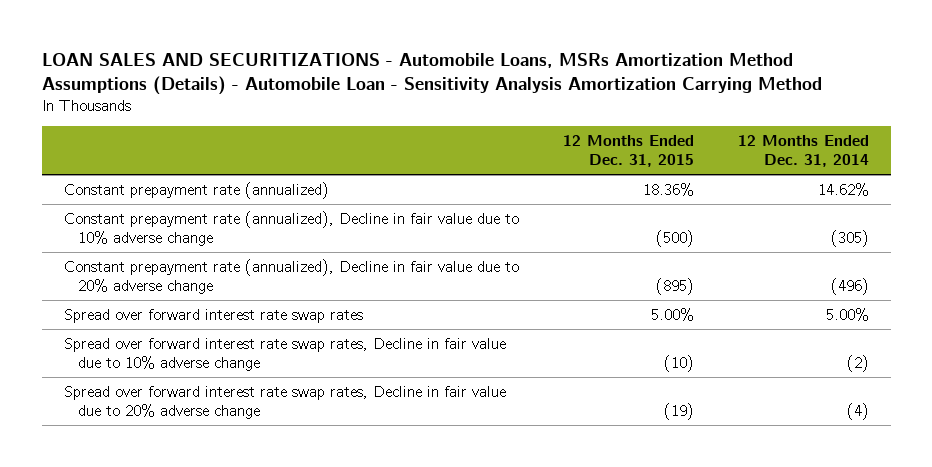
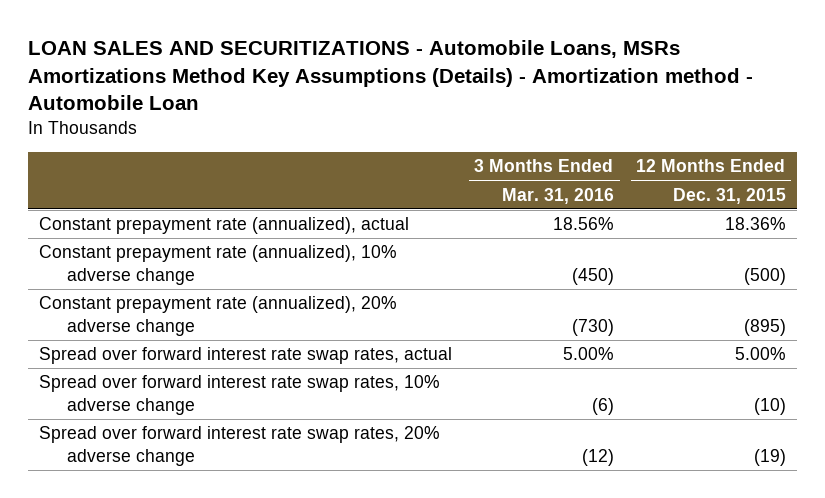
- LOAN SALES AND SECURITIZATIONS - Automobile Loans, MSRs Amortization Method Assumptions (Details) - Automobile Loan - Sensitivity Analysis Amortization Carrying Method
+ LOAN SALES AND SECURITIZATIONS - Automobile Loans, MSRs Amortizations Method Key Assumptions (Details) - Amortization method - Automobile Loan
- | 12 Months Ended Dec. 31, 2015 | 12 Months Ended Dec. 31, 2014
+ | 3 Months Ended Mar. 31, 2016 | 12 Months Ended Dec. 31, 2015
- Constant prepayment rate (annualized) | 18.36% | 14.62%
- Constant prepayment rate (annualized), Decline in fair value due to 10% adverse change | (500) | (305)
- Constant prepayment rate (annualized), Decline in fair value due to 20% adverse change | (895) | (496)
- Spread over forward interest rate swap rates | 5.00% | 5.00%
- Spread over forward interest rate swap rates, Decline in fair value due to 10% adverse change | (10) | (2)
- Spread over forward interest rate swap rates, Decline in fair value due to 20% adverse change | (19) | (4)
+ Constant prepayment rate (annualized), actual | 18.56% | 18.36%
+ Constant prepayment rate (annualized), 10% adverse change | (450) | (500)
+ Constant prepayment rate (annualized), 20% adverse change | (730) | (895)
+ Spread over forward interest rate swap rates, actual | 5.00% | 5.00%
+ Spread over forward interest rate swap rates, 10% adverse change | (6) | (10)
+ Spread over forward interest rate swap rates, 20% adverse change | (12) | (19)

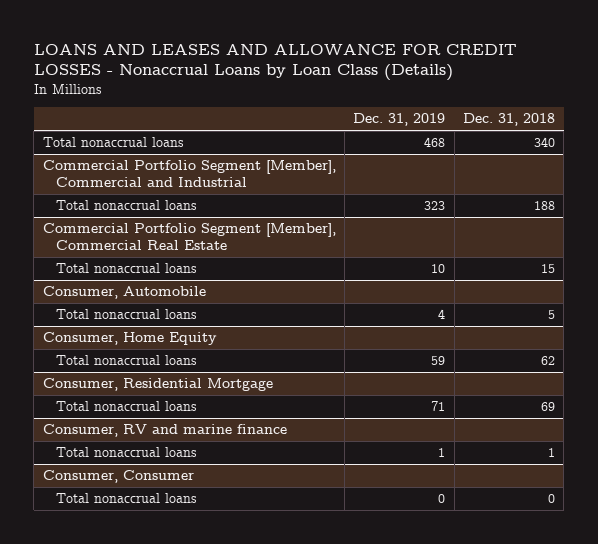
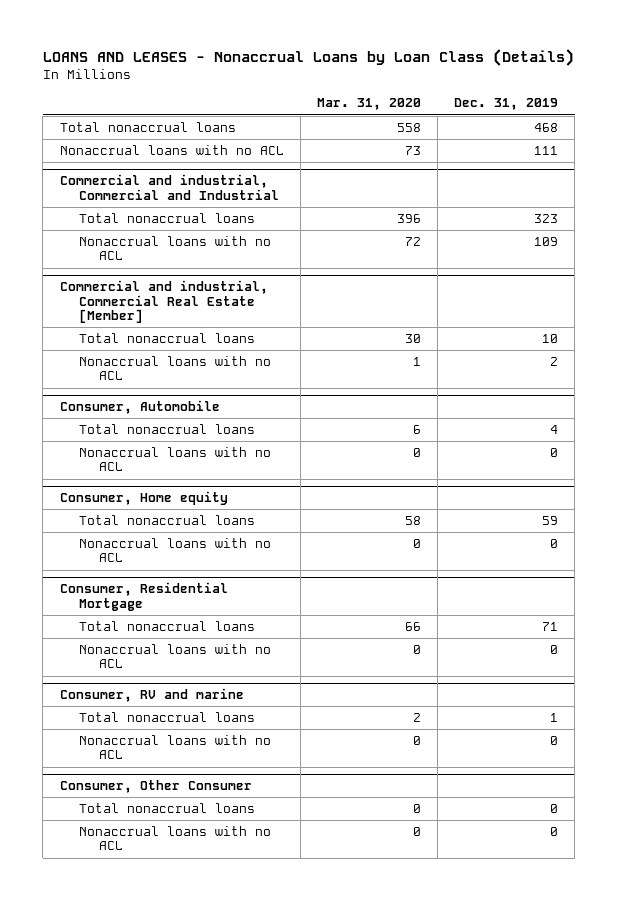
- LOANS AND LEASES AND ALLOWANCE FOR CREDIT LOSSES - Nonaccrual Loans by Loan Class (Details)
+ LOANS AND LEASES - Nonaccrual Loans by Loan Class (Details)
- | Dec. 31, 2019 | Dec. 31, 2018
+ | Mar. 31, 2020 | Dec. 31, 2019
- Commercial Portfolio Segment [Member], Commercial and Industrial
+ Nonaccrual loans with no ACL | 73 | 111
+ Commercial and industrial, Commercial and Industrial
- Commercial Portfolio Segment [Member], Commercial Real Estate
+ Nonaccrual loans with no ACL | 72 | 109
+ Commercial and industrial, Commercial Real Estate [Member]
+ Nonaccrual loans with no ACL | 1 | 2
- Consumer, Home Equity
@ Consumer, Automobile
+ Nonaccrual loans with no ACL | 0 | 0
+ Consumer, Home equity
+ Nonaccrual loans with no ACL | 0 | 0
- Consumer, RV and marine finance
@ Consumer, Residential Mortgage
+ Nonaccrual loans with no ACL | 0 | 0
+ Consumer, RV and marine
- Consumer, Consumer
+ Nonaccrual loans with no ACL | 0 | 0
+ Consumer, Other Consumer
+ Nonaccrual loans with no ACL | 0 | 0

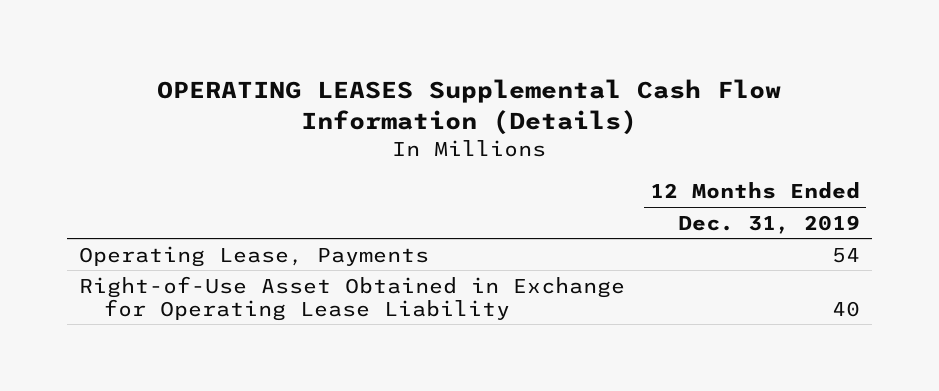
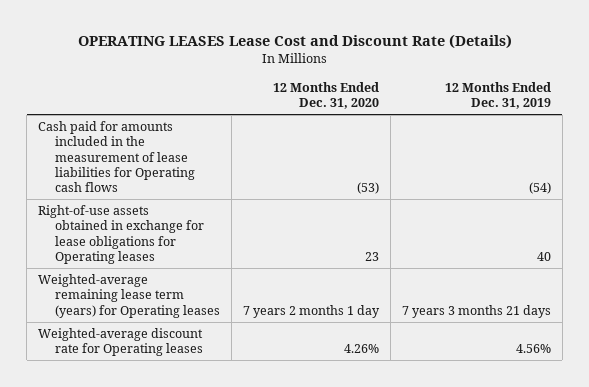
- OPERATING LEASES Supplemental Cash Flow Information (Details)
+ OPERATING LEASES Lease Cost and Discount Rate (Details)
- | 12 Months Ended Dec. 31, 2019
+ | 12 Months Ended Dec. 31, 2020 | 12 Months Ended Dec. 31, 2019
- Operating Lease, Payments | 54
- Right-of-Use Asset Obtained in Exchange for Operating Lease Liability | 40
+ Cash paid for amounts included in the measurement of lease liabilities for Operating cash flows | (53) | (54)
+ Right-of-use assets obtained in exchange for lease obligations for Operating leases | 23 | 40
+ Weighted-average remaining lease term (years) for Operating leases | 7 years 2 months 1 day | 7 years 3 months 21 days
+ Weighted-average discount rate for Operating leases | 4.26% | 4.56%

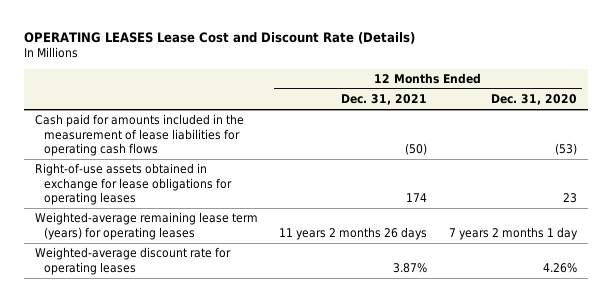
- | 12 Months Ended Dec. 31, 2020 | 12 Months Ended Dec. 31, 2019
+ | 12 Months Ended Dec. 31, 2021 | 12 Months Ended Dec. 31, 2020
- Cash paid for amounts included in the measurement of lease liabilities for Operating cash flows | (53) | (54)
- Right-of-use assets obtained in exchange for lease obligations for Operating leases | 23 | 40
- Weighted-average remaining lease term (years) for Operating leases | 7 years 2 months 1 day | 7 years 3 months 21 days
- Weighted-average discount rate for Operating leases | 4.26% | 4.56%
+ Cash paid for amounts included in the measurement of lease liabilities for operating cash flows | (50) | (53)
+ Right-of-use assets obtained in exchange for lease obligations for operating leases | 174 | 23
+ Weighted-average remaining lease term (years) for operating leases | 11 years 2 months 26 days | 7 years 2 months 1 day
+ Weighted-average discount rate for operating leases | 3.87% | 4.26%

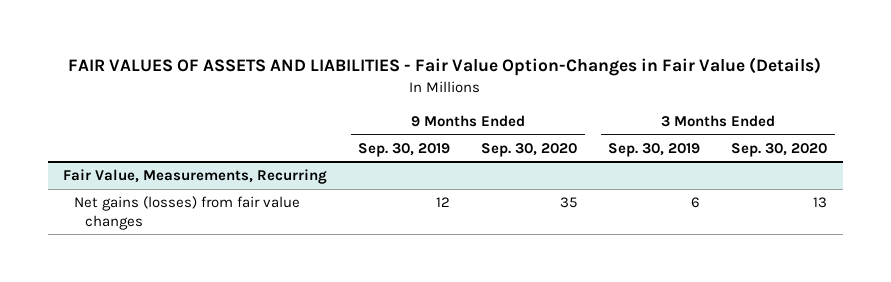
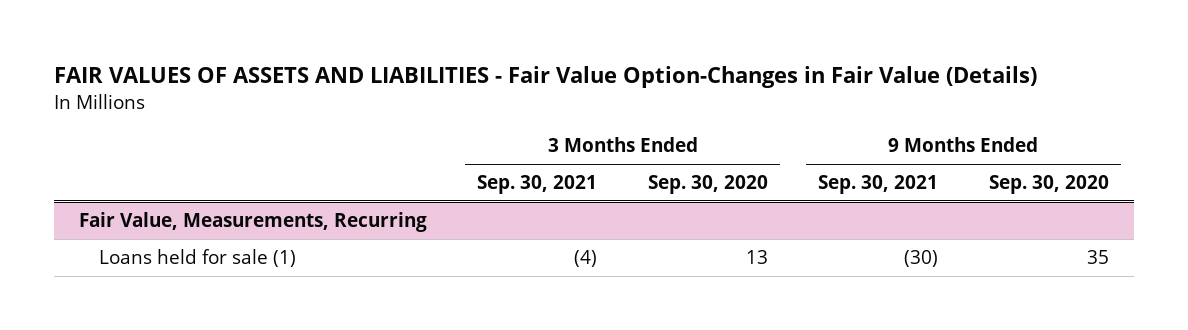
- | 9 Months Ended Sep. 30, 2019 | 9 Months Ended Sep. 30, 2020 | 3 Months Ended Sep. 30, 2019 | 3 Months Ended Sep. 30, 2020
+ | 3 Months Ended Sep. 30, 2021 | 3 Months Ended Sep. 30, 2020 | 9 Months Ended Sep. 30, 2021 | 9 Months Ended Sep. 30, 2020
@ Fair Value, Measurements, Recurring
- Net gains (losses) from fair value changes | 12 | 35 | 6 | 13
+ Loans held for sale (1) | (4) | 13 | (30) | 35

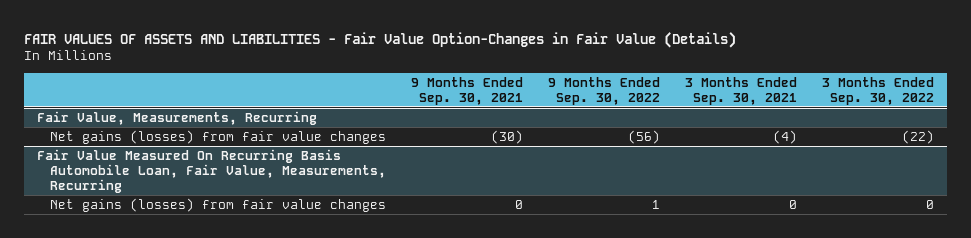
- | 3 Months Ended Sep. 30, 2021 | 3 Months Ended Sep. 30, 2020 | 9 Months Ended Sep. 30, 2021 | 9 Months Ended Sep. 30, 2020
+ | 9 Months Ended Sep. 30, 2021 | 9 Months Ended Sep. 30, 2022 | 3 Months Ended Sep. 30, 2021 | 3 Months Ended Sep. 30, 2022
@ Fair Value, Measurements, Recurring
- Loans held for sale (1) | (4) | 13 | (30) | 35
+ Net gains (losses) from fair value changes | (30) | (56) | (4) | (22)
+ Fair Value Measured On Recurring Basis Automobile Loan, Fair Value, Measurements, Recurring
+ Net gains (losses) from fair value changes | 0 | 1 | 0 | 0

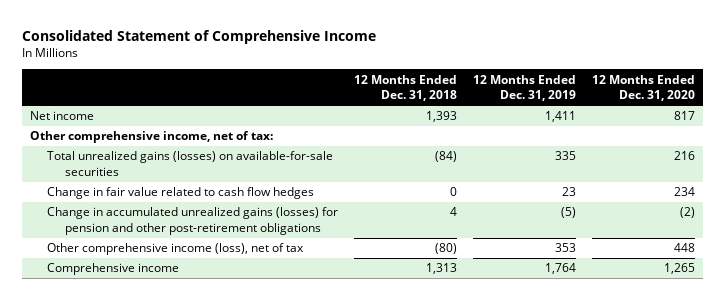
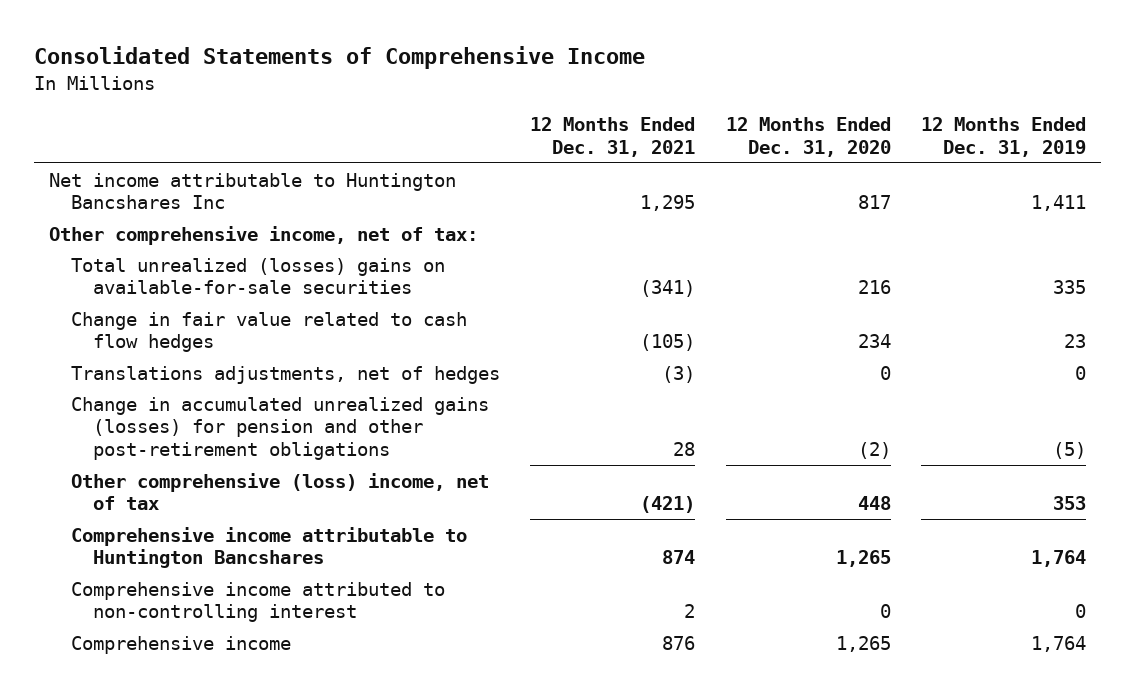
- Consolidated Statement of Comprehensive Income
+ Consolidated Statements of Comprehensive Income
- | 12 Months Ended Dec. 31, 2018 | 12 Months Ended Dec. 31, 2019 | 12 Months Ended Dec. 31, 2020
+ | 12 Months Ended Dec. 31, 2021 | 12 Months Ended Dec. 31, 2020 | 12 Months Ended Dec. 31, 2019
- Net income | 1,393 | 1,411 | 817
+ Net income attributable to Huntington Bancshares Inc | 1,295 | 817 | 1,411
- Total unrealized gains (losses) on available-for-sale securities | (84) | 335 | 216
+ Total unrealized (losses) gains on available-for-sale securities | (341) | 216 | 335
+ Translations adjustments, net of hedges | (3) | 0 | 0
- Other comprehensive income (loss), net of tax | (80) | 353 | 448
+ Other comprehensive (loss) income, net of tax | (421) | 448 | 353
+ Comprehensive income attributable to Huntington Bancshares | 874 | 1,265 | 1,764
+ Comprehensive income attributed to non-controlling interest | 2 | 0 | 0

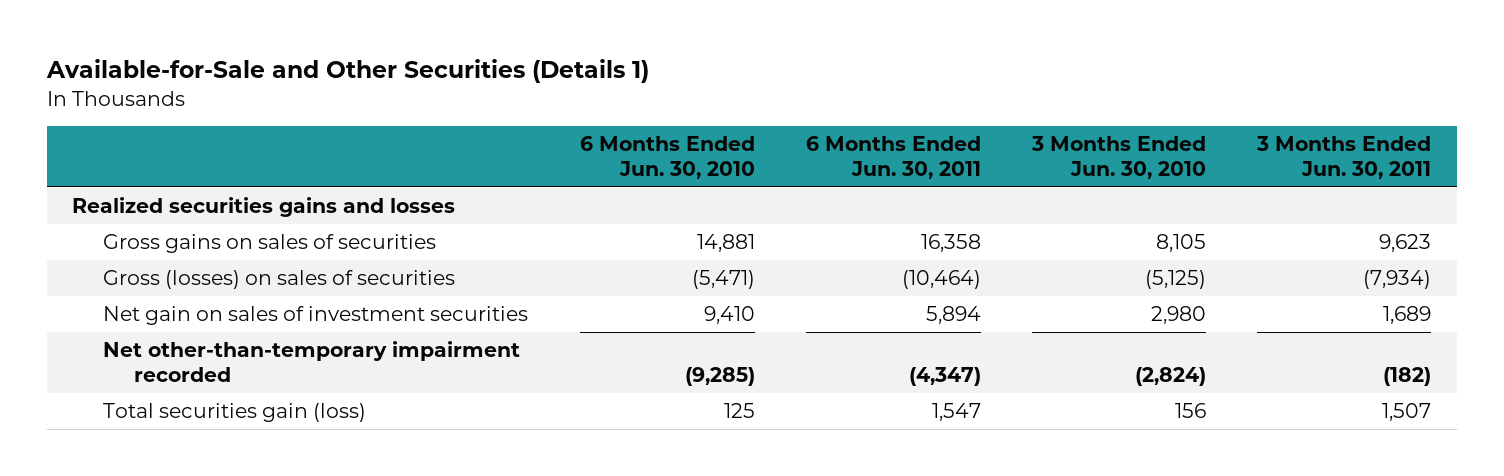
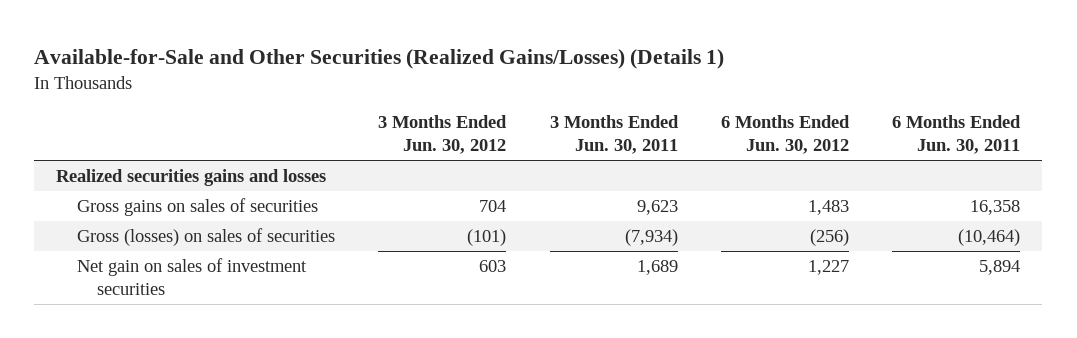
- Available-for-Sale and Other Securities (Details 1)
+ Available-for-Sale and Other Securities (Realized Gains/Losses) (Details 1)
- | 6 Months Ended Jun. 30, 2010 | 6 Months Ended Jun. 30, 2011 | 3 Months Ended Jun. 30, 2010 | 3 Months Ended Jun. 30, 2011
+ | 3 Months Ended Jun. 30, 2012 | 3 Months Ended Jun. 30, 2011 | 6 Months Ended Jun. 30, 2012 | 6 Months Ended Jun. 30, 2011
- Net other-than-temporary impairment recorded | (9,285) | (4,347) | (2,824) | (182)
- Total securities gain (loss) | 125 | 1,547 | 156 | 1,507

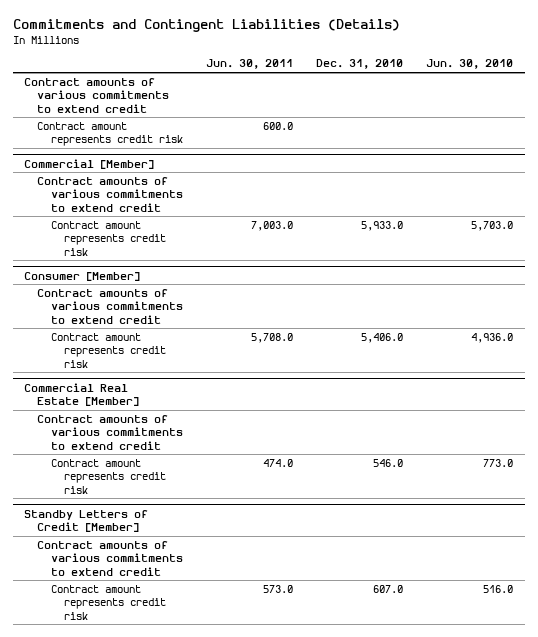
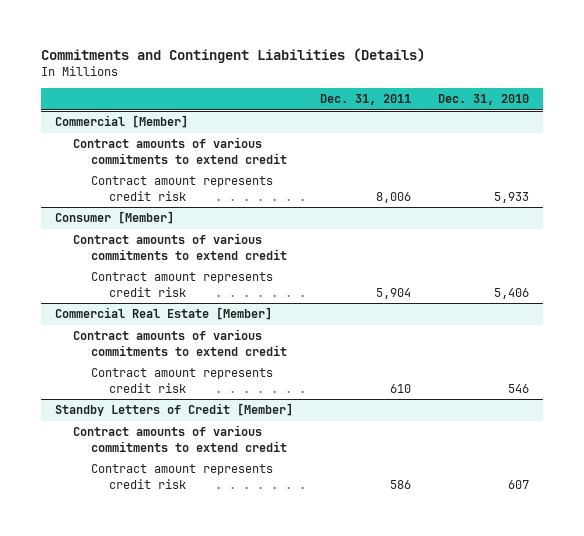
- | Jun. 30, 2011 | Dec. 31, 2010 | Jun. 30, 2010
+ | Dec. 31, 2011 | Dec. 31, 2010
- Contract amounts of various commitments to extend credit
- Contract amount represents credit risk | 600.0 | |
@ Commercial [Member]
- Contract amount represents credit risk | 7,003.0 | 5,933.0 | 5,703.0
+ Contract amount represents credit risk | 8,006 | 5,933
@ Consumer [Member]
- Contract amount represents credit risk | 5,708.0 | 5,406.0 | 4,936.0
+ Contract amount represents credit risk | 5,904 | 5,406
@ Commercial Real Estate [Member]
- Contract amount represents credit risk | 474.0 | 546.0 | 773.0
+ Contract amount represents credit risk | 610 | 546
@ Standby Letters of Credit [Member]
- Contract amount represents credit risk | 573.0 | 607.0 | 516.0
+ Contract amount represents credit risk | 586 | 607

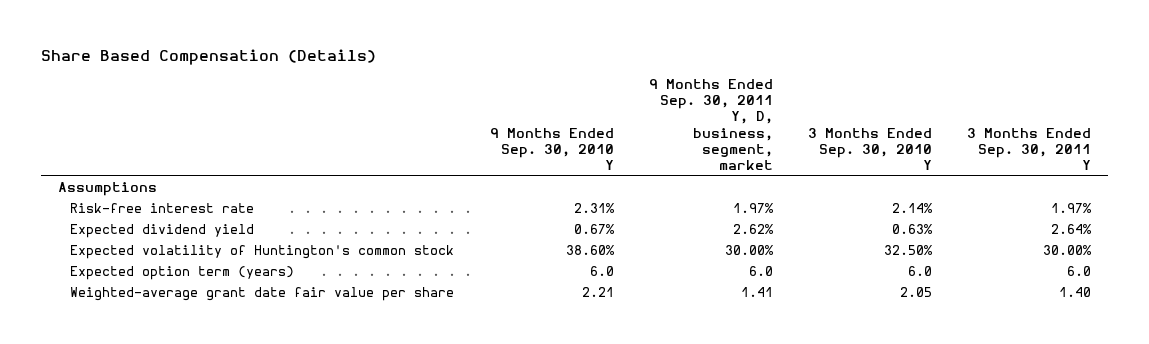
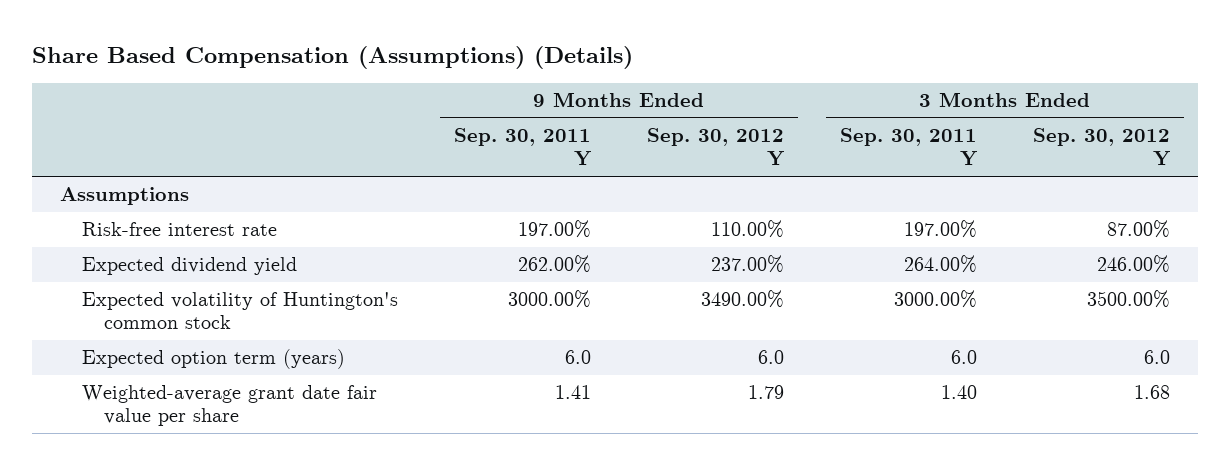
- Share Based Compensation (Details)
+ Share Based Compensation (Assumptions) (Details)
- | 9 Months Ended Sep. 30, 2010 Y | 9 Months Ended Sep. 30, 2011 Y, D, business, segment, market | 3 Months Ended Sep. 30, 2010 Y | 3 Months Ended Sep. 30, 2011 Y
+ | 9 Months Ended Sep. 30, 2011 Y | 9 Months Ended Sep. 30, 2012 Y | 3 Months Ended Sep. 30, 2011 Y | 3 Months Ended Sep. 30, 2012 Y
- Risk-free interest rate | 2.31% | 1.97% | 2.14% | 1.97%
- Expected dividend yield | 0.67% | 2.62% | 0.63% | 2.64%
- Expected volatility of Huntington's common stock | 38.60% | 30.00% | 32.50% | 30.00%
+ Risk-free interest rate | 197.00% | 110.00% | 197.00% | 87.00%
+ Expected dividend yield | 262.00% | 237.00% | 264.00% | 246.00%
+ Expected volatility of Huntington's common stock | 3000.00% | 3490.00% | 3000.00% | 3500.00%

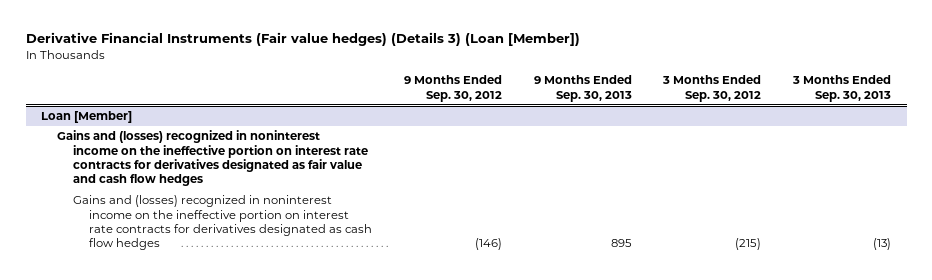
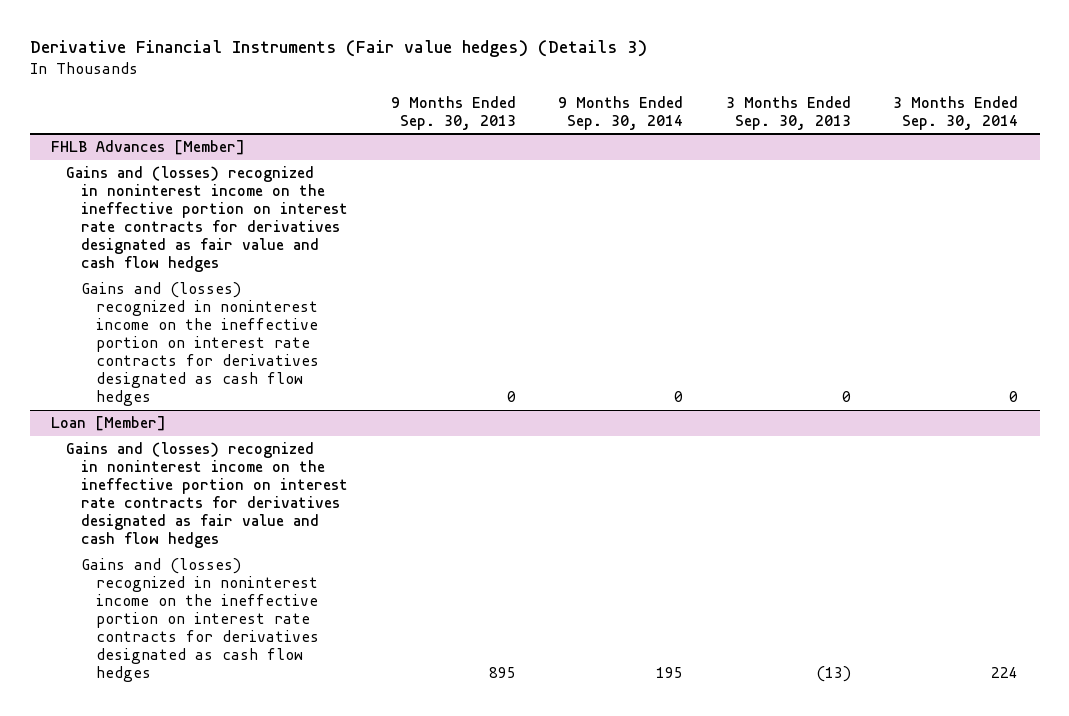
- Derivative Financial Instruments (Fair value hedges) (Details 3) (Loan [Member])
+ Derivative Financial Instruments (Fair value hedges) (Details 3)
- | 9 Months Ended Sep. 30, 2012 | 9 Months Ended Sep. 30, 2013 | 3 Months Ended Sep. 30, 2012 | 3 Months Ended Sep. 30, 2013
+ | 9 Months Ended Sep. 30, 2013 | 9 Months Ended Sep. 30, 2014 | 3 Months Ended Sep. 30, 2013 | 3 Months Ended Sep. 30, 2014
+ FHLB Advances [Member]
+ Gains and (losses) recognized in noninterest income on the ineffective portion on interest rate contracts for derivatives designated as fair value and cash flow hedges
+ Gains and (losses) recognized in noninterest income on the ineffective portion on interest rate contracts for derivatives designated as cash flow hedges | 0 | 0 | 0 | 0

